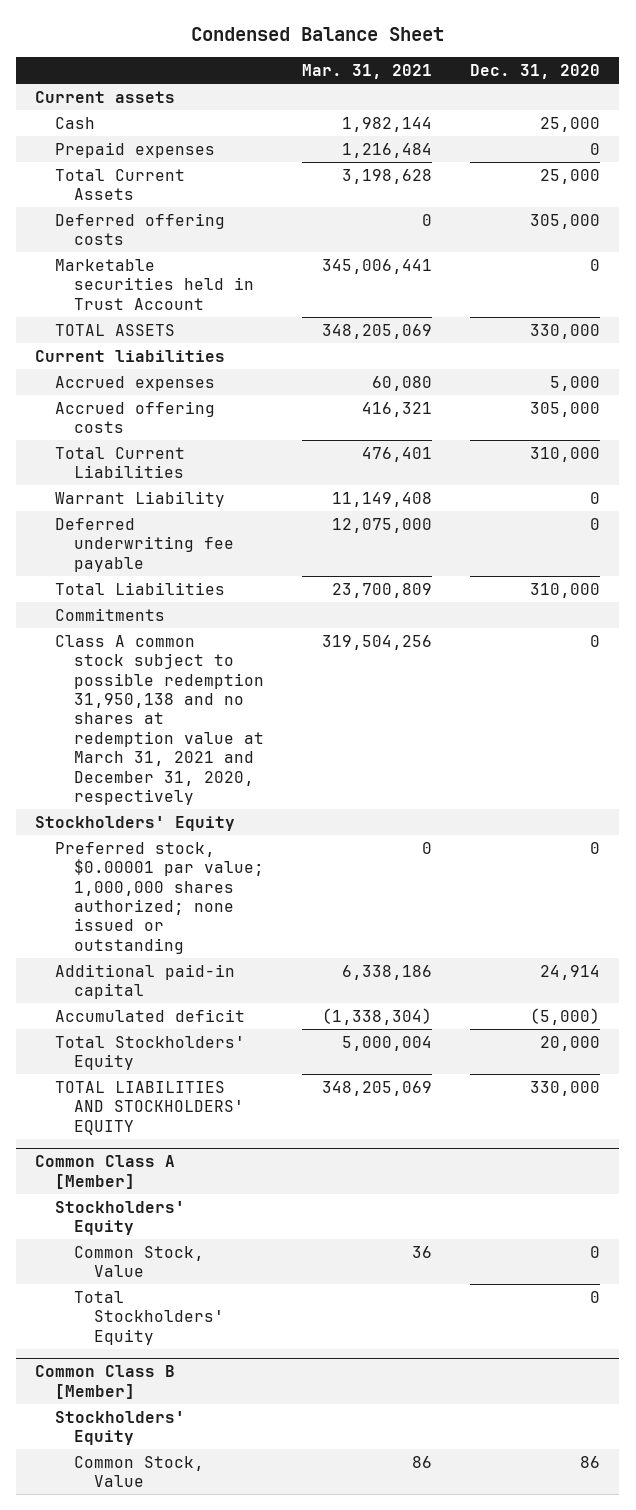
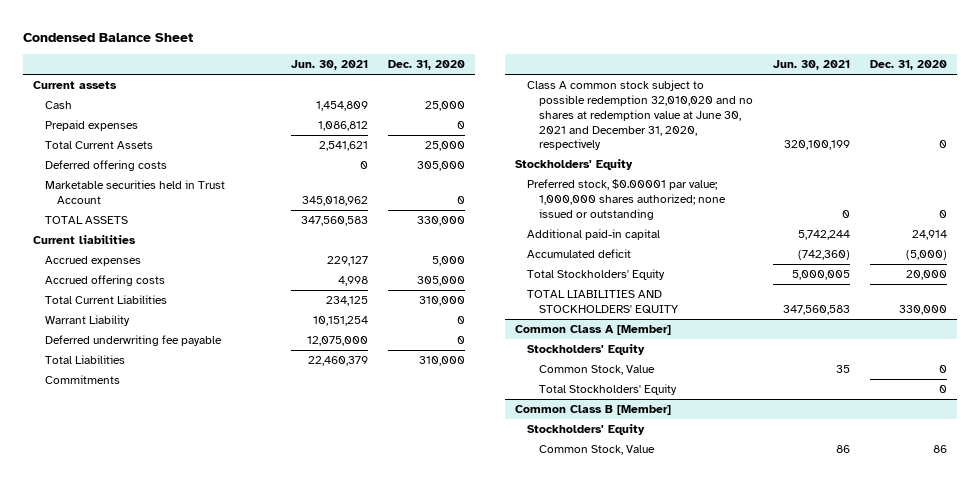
- | Mar. 31, 2021 | Dec. 31, 2020
+ | Jun. 30, 2021 | Dec. 31, 2020
- Class A common stock subject to possible redemption 31,950,138 and no shares at redemption value at March 31, 2021 and December 31, 2020, respectively | 319,504,256 | 0
+ Class A common stock subject to possible redemption 32,010,020 and no shares at redemption value at June 30, 2021 and December 31, 2020, respectively | 320,100,199 | 0

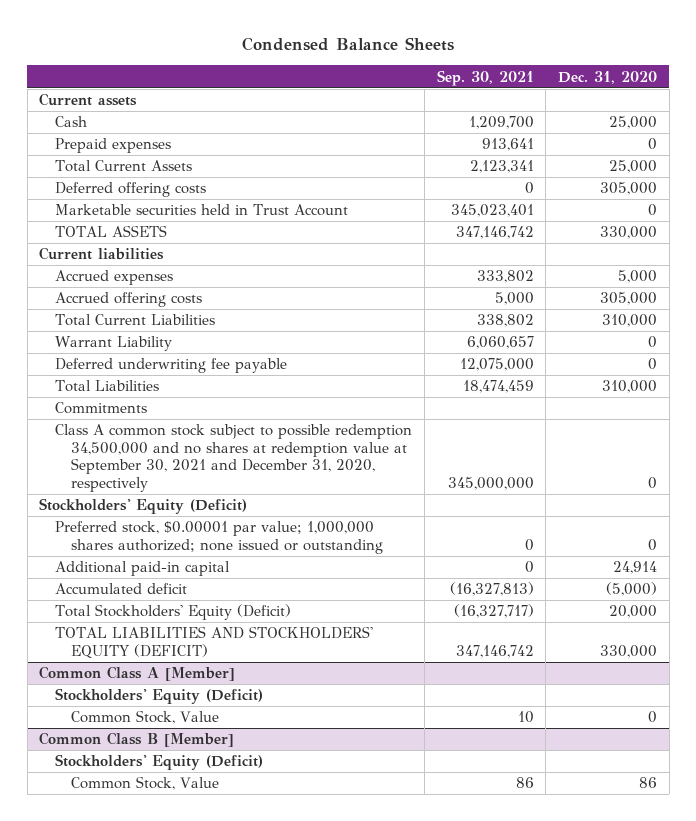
- Condensed Balance Sheet
+ Condensed Balance Sheets
- | Jun. 30, 2021 | Dec. 31, 2020
+ | Sep. 30, 2021 | Dec. 31, 2020
- Class A common stock subject to possible redemption 32,010,020 and no shares at redemption value at June 30, 2021 and December 31, 2020, respectively | 320,100,199 | 0
- Stockholders' Equity
+ Class A common stock subject to possible redemption 34,500,000 and no shares at redemption value at September 30, 2021 and December 31, 2020, respectively | 345,000,000 | 0
+ Stockholders' Equity (Deficit)
- Total Stockholders' Equity | 5,000,005 | 20,000
- TOTAL LIABILITIES AND STOCKHOLDERS' EQUITY | 347,560,583 | 330,000
+ Total Stockholders' Equity (Deficit) | (16,327,717) | 20,000
+ TOTAL LIABILITIES AND STOCKHOLDERS' EQUITY (DEFICIT) | 347,146,742 | 330,000
@ Common Class A [Member]
- Stockholders' Equity
+ Stockholders' Equity (Deficit)
- Total Stockholders' Equity | | 0
@ Common Class B [Member]
- Stockholders' Equity
+ Stockholders' Equity (Deficit)

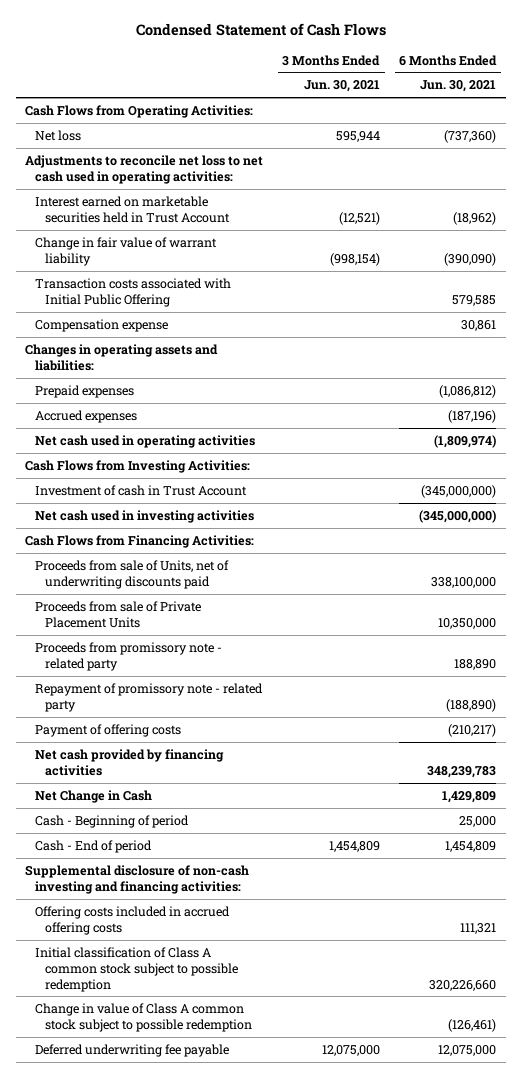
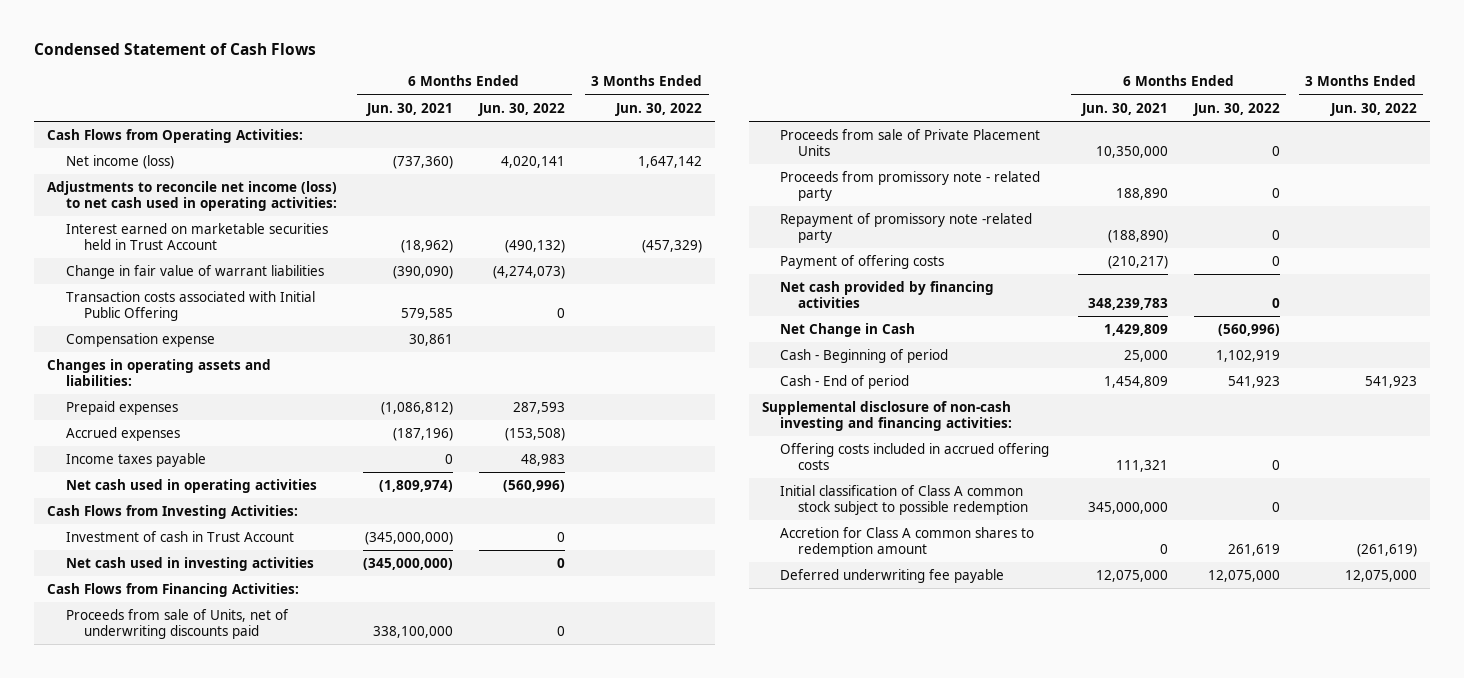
- | 3 Months Ended Jun. 30, 2021 | 6 Months Ended Jun. 30, 2021
+ | 6 Months Ended Jun. 30, 2021 | 6 Months Ended Jun. 30, 2022 | 3 Months Ended Jun. 30, 2022
- Net loss | 595,944 | (737,360)
- Adjustments to reconcile net loss to net cash used in operating activities:
+ Net income (loss) | (737,360) | 4,020,141 | 1,647,142
+ Adjustments to reconcile net income (loss) to net cash used in operating activities:
- Change in fair value of warrant liability | (998,154) | (390,090)
+ Change in fair value of warrant liabilities | (390,090) | (4,274,073) |
+ Income taxes payable | 0 | 48,983 |
- Repayment of promissory note - related party | | (188,890)
+ Repayment of promissory note -related party | (188,890) | 0 |
- Initial classification of Class A common stock subject to possible redemption | | 320,226,660
- Change in value of Class A common stock subject to possible redemption | | (126,461)
+ Initial classification of Class A common stock subject to possible redemption | 345,000,000 | 0 |
+ Accretion for Class A common shares to redemption amount | 0 | 261,619 | (261,619)

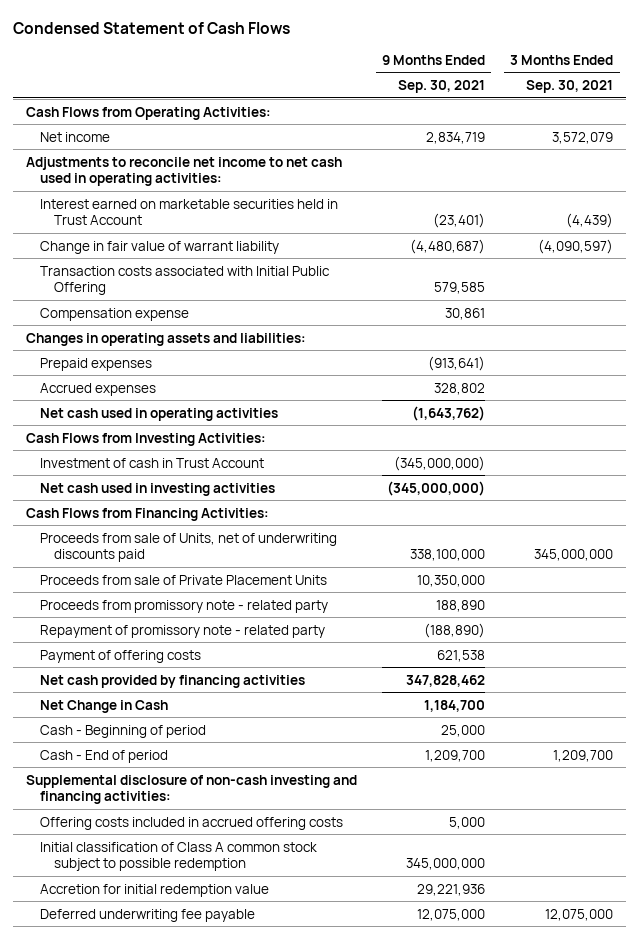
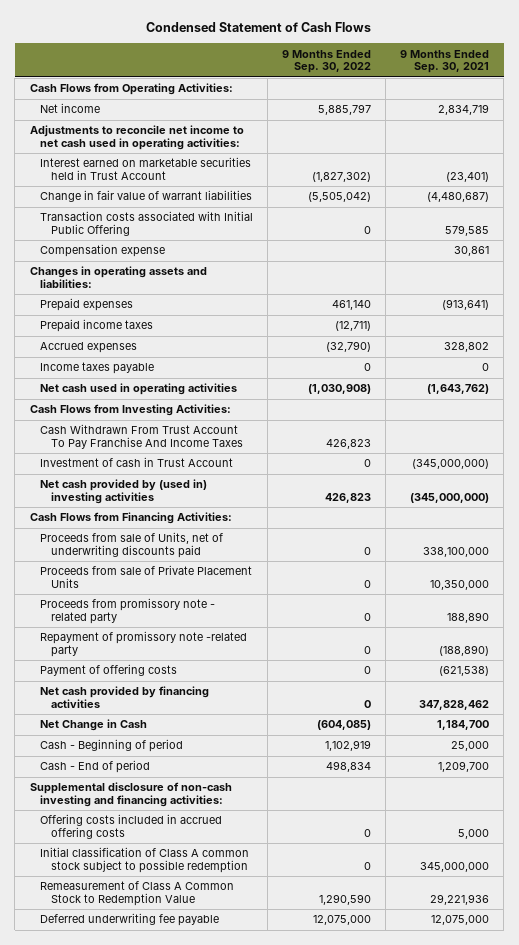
- | 9 Months Ended Sep. 30, 2021 | 3 Months Ended Sep. 30, 2021
+ | 9 Months Ended Sep. 30, 2022 | 9 Months Ended Sep. 30, 2021
- Change in fair value of warrant liability | (4,480,687) | (4,090,597)
+ Change in fair value of warrant liabilities | (5,505,042) | (4,480,687)
+ Prepaid income taxes | (12,711) |
+ Income taxes payable | 0 | 0
+ Cash Withdrawn From Trust Account To Pay Franchise And Income Taxes | 426,823 |
- Net cash used in investing activities | (345,000,000) |
+ Net cash provided by (used in) investing activities | 426,823 | (345,000,000)
- Repayment of promissory note - related party | (188,890) |
- Payment of offering costs | 621,538 |
+ Repayment of promissory note -related party | 0 | (188,890)
+ Payment of offering costs | 0 | (621,538)
- Accretion for initial redemption value | 29,221,936 |
+ Remeasurement of Class A Common Stock to Redemption Value | 1,290,590 | 29,221,936

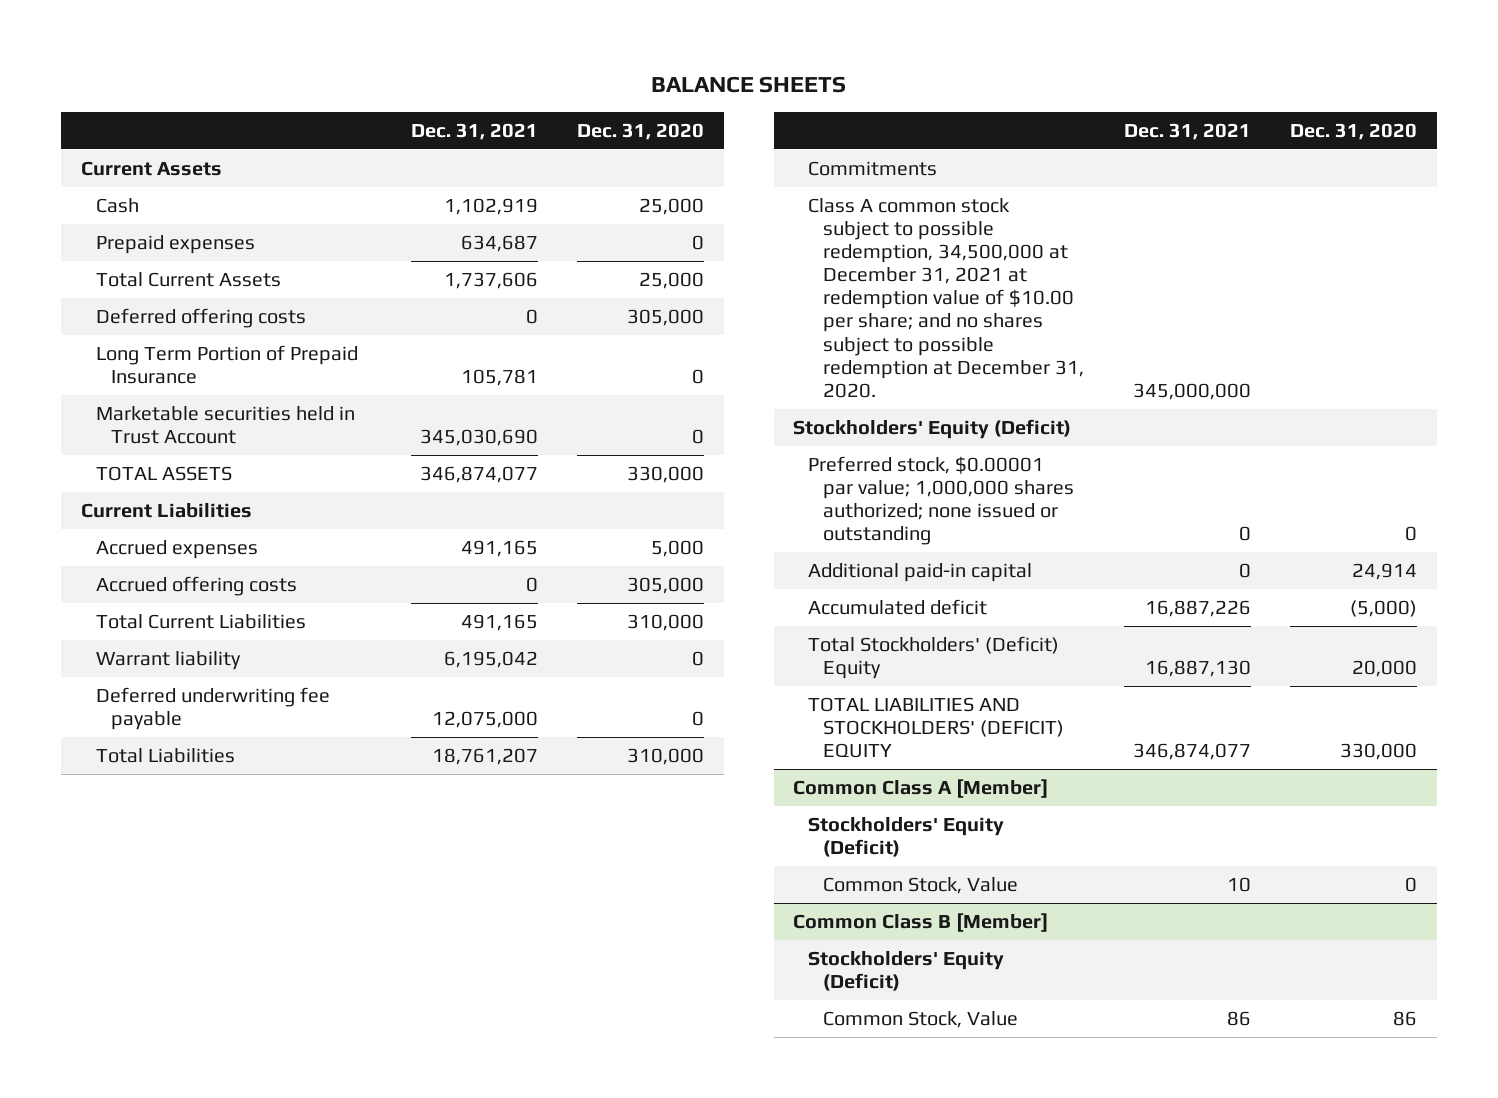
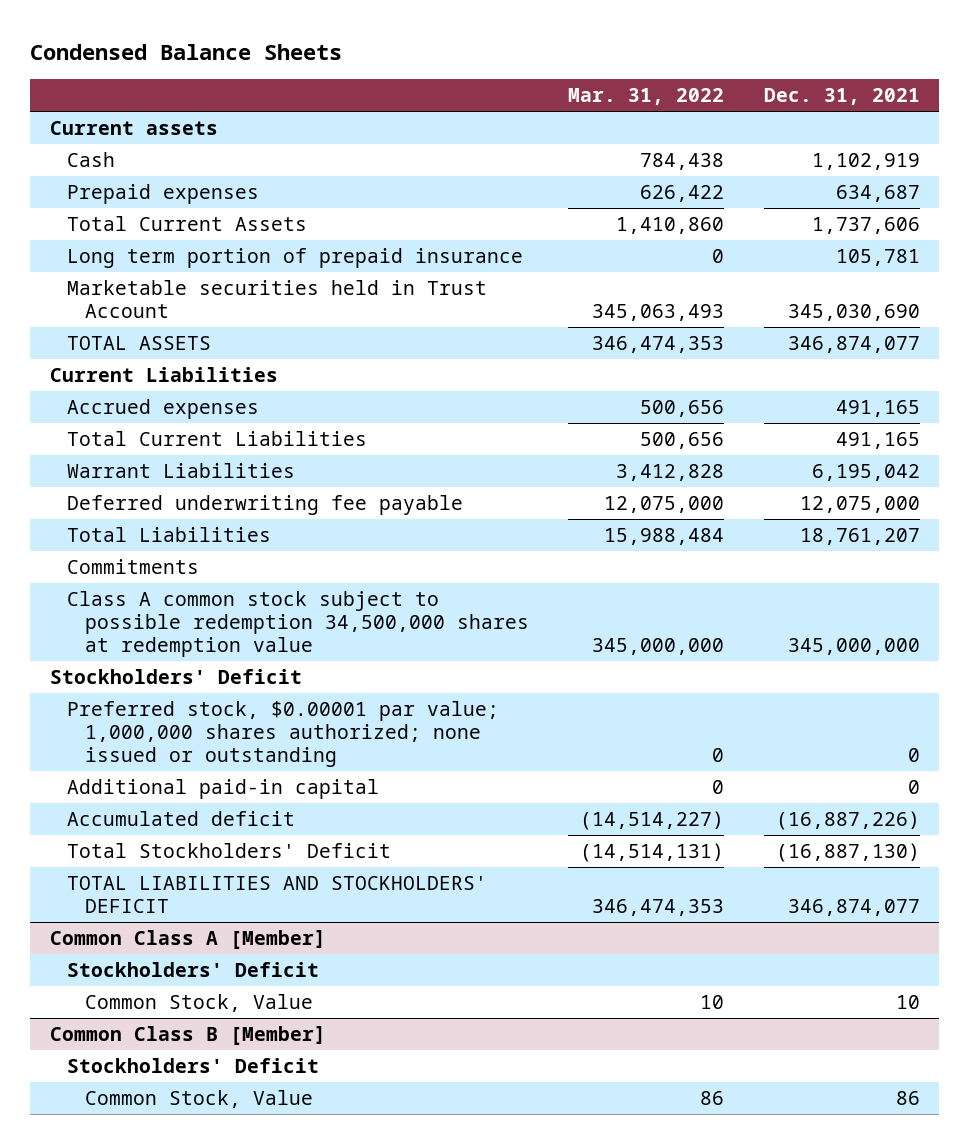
- BALANCE SHEETS
+ Condensed Balance Sheets
- | Dec. 31, 2021 | Dec. 31, 2020
+ | Mar. 31, 2022 | Dec. 31, 2021
- Current Assets
+ Current assets
- Deferred offering costs | 0 | 305,000
- Long Term Portion of Prepaid Insurance | 105,781 | 0
+ Long term portion of prepaid insurance | 0 | 105,781
- Accrued offering costs | 0 | 305,000
- Warrant liability | 6,195,042 | 0
+ Warrant Liabilities | 3,412,828 | 6,195,042
- Class A common stock subject to possible redemption, 34,500,000 at December 31, 2021 at redemption value of $10.00 per share; and no shares subject to possible redemption at December 31, 2020. | 345,000,000 |
- Stockholders' Equity (Deficit)
+ Class A common stock subject to possible redemption 34,500,000 shares at redemption value | 345,000,000 | 345,000,000
+ Stockholders' Deficit
- Accumulated deficit | 16,887,226 | (5,000)
- Total Stockholders' (Deficit) Equity | 16,887,130 | 20,000
- TOTAL LIABILITIES AND STOCKHOLDERS' (DEFICIT) EQUITY | 346,874,077 | 330,000
+ Accumulated deficit | (14,514,227) | (16,887,226)
+ Total Stockholders' Deficit | (14,514,131) | (16,887,130)
+ TOTAL LIABILITIES AND STOCKHOLDERS' DEFICIT | 346,474,353 | 346,874,077
@ Common Class A [Member]
- Stockholders' Equity (Deficit)
+ Stockholders' Deficit
@ Common Class B [Member]
- Stockholders' Equity (Deficit)
+ Stockholders' Deficit

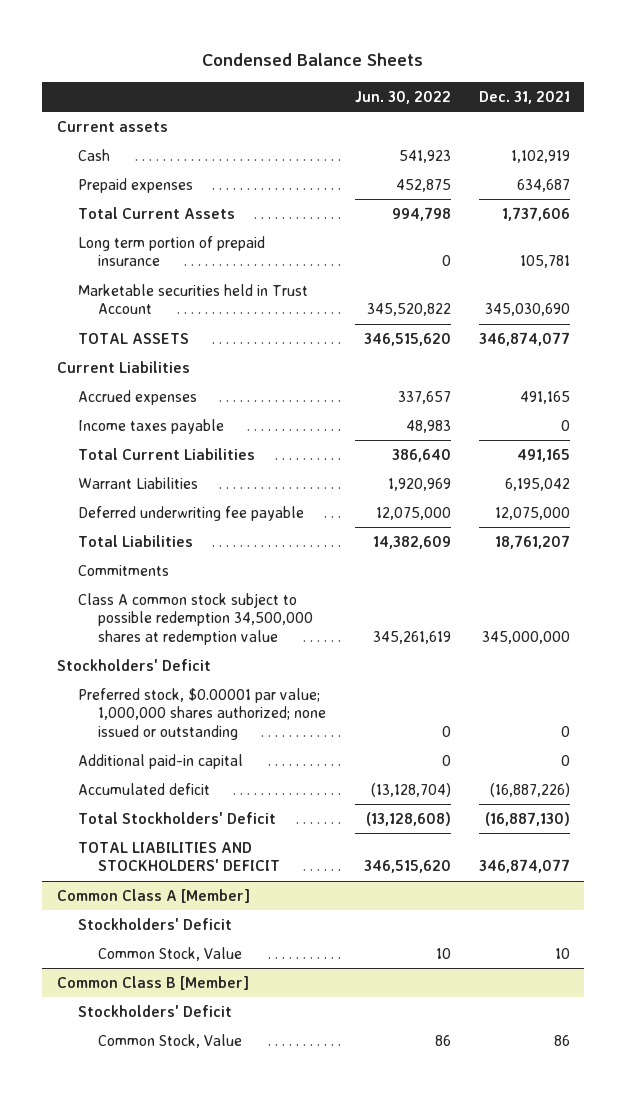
- | Mar. 31, 2022 | Dec. 31, 2021
+ | Jun. 30, 2022 | Dec. 31, 2021
+ Income taxes payable | 48,983 | 0

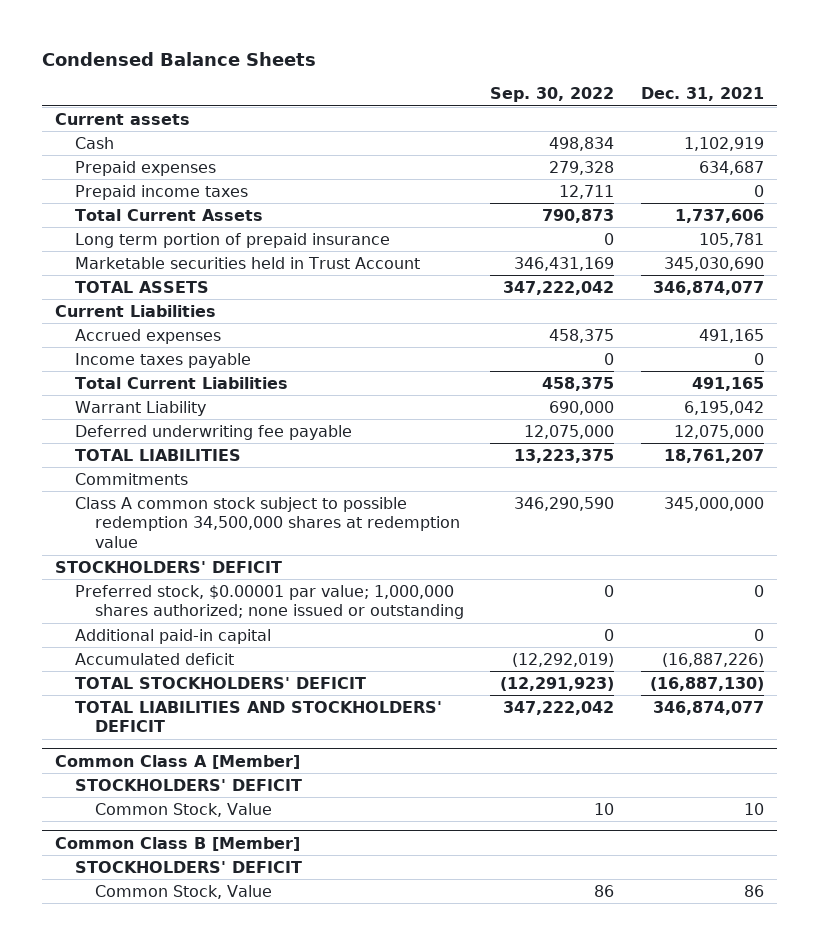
- | Jun. 30, 2022 | Dec. 31, 2021
+ | Sep. 30, 2022 | Dec. 31, 2021
+ Prepaid income taxes | 12,711 | 0
- Warrant Liabilities | 1,920,969 | 6,195,042
+ Warrant Liability | 690,000 | 6,195,042
- Total Liabilities | 14,382,609 | 18,761,207
+ TOTAL LIABILITIES | 13,223,375 | 18,761,207
- Stockholders' Deficit
+ STOCKHOLDERS' DEFICIT
- Total Stockholders' Deficit | (13,128,608) | (16,887,130)
+ TOTAL STOCKHOLDERS' DEFICIT | (12,291,923) | (16,887,130)
@ Common Class A [Member]
- Stockholders' Deficit
+ STOCKHOLDERS' DEFICIT
@ Common Class B [Member]
- Stockholders' Deficit
+ STOCKHOLDERS' DEFICIT

